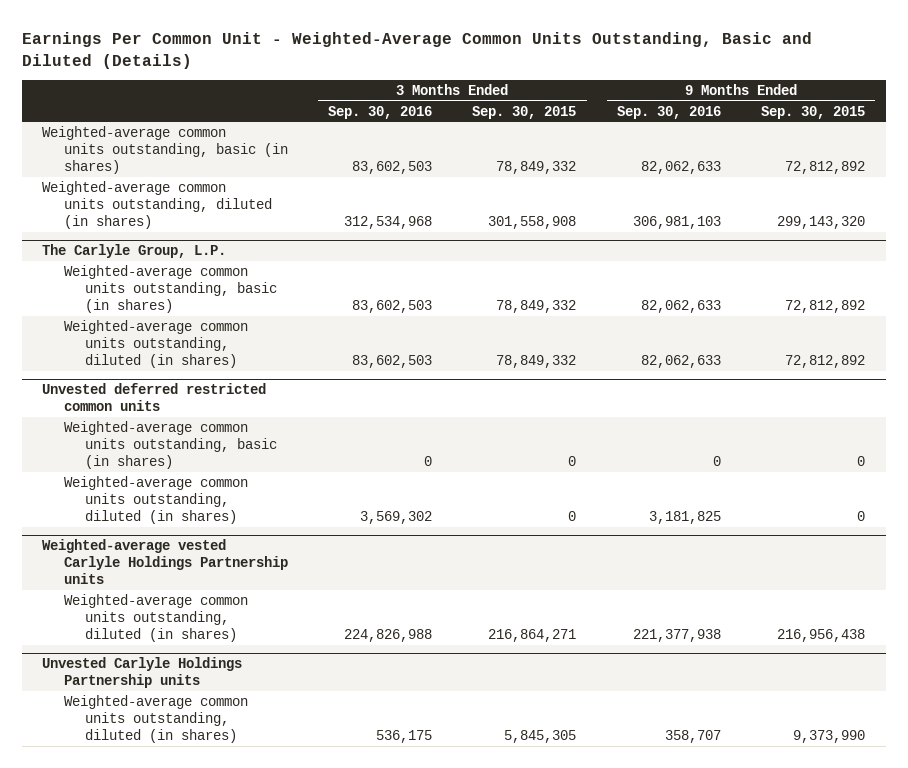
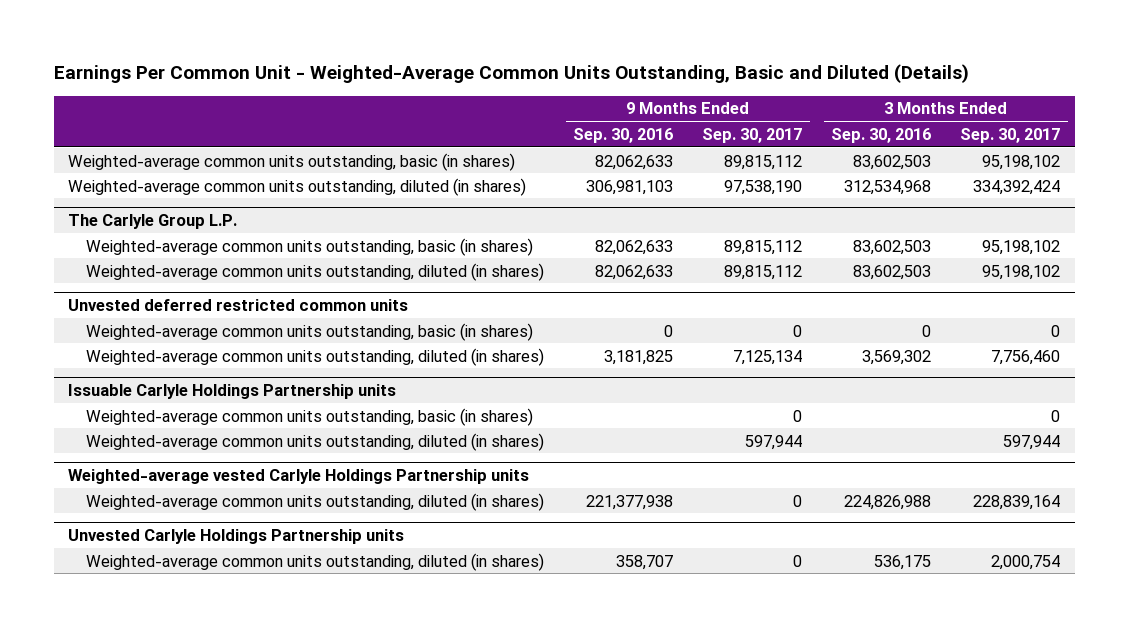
- | 3 Months Ended Sep. 30, 2016 | 3 Months Ended Sep. 30, 2015 | 9 Months Ended Sep. 30, 2016 | 9 Months Ended Sep. 30, 2015
+ | 9 Months Ended Sep. 30, 2016 | 9 Months Ended Sep. 30, 2017 | 3 Months Ended Sep. 30, 2016 | 3 Months Ended Sep. 30, 2017
- The Carlyle Group, L.P.
+ The Carlyle Group L.P.
+ Issuable Carlyle Holdings Partnership units
+ Weighted-average common units outstanding, basic (in shares) | | 0 | | 0
+ Weighted-average common units outstanding, diluted (in shares) | | 597,944 | | 597,944

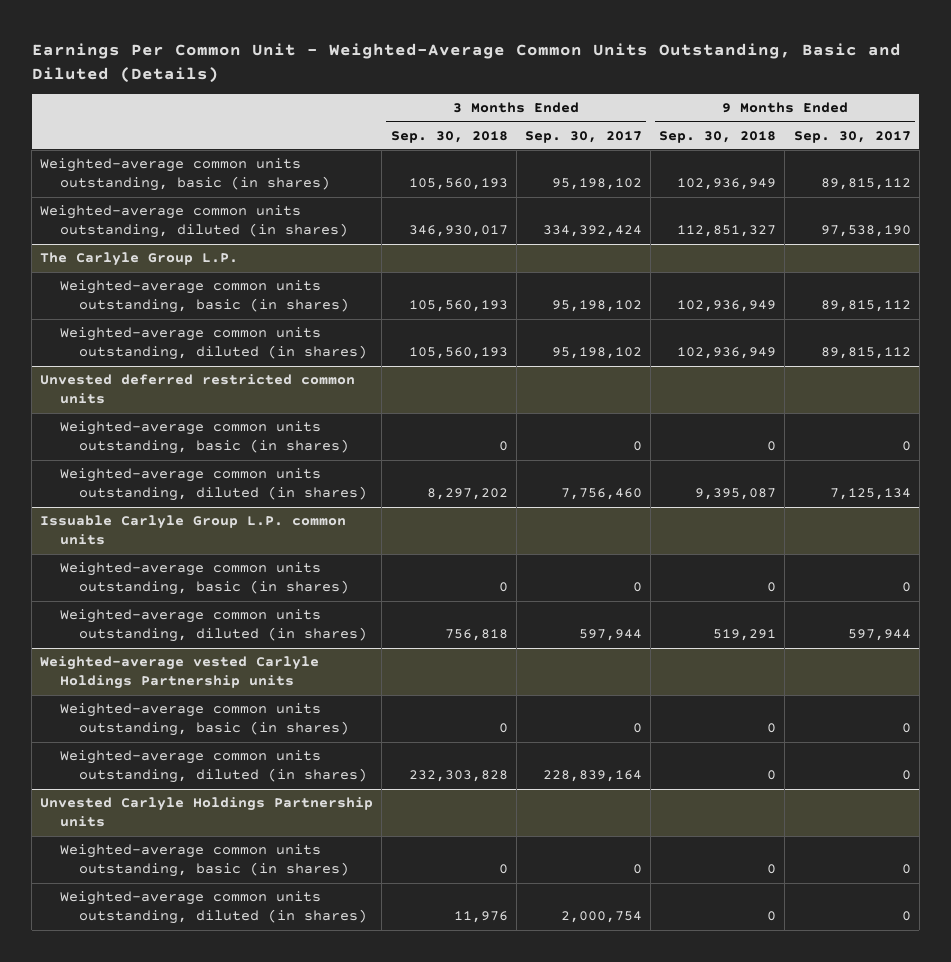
- | 9 Months Ended Sep. 30, 2016 | 9 Months Ended Sep. 30, 2017 | 3 Months Ended Sep. 30, 2016 | 3 Months Ended Sep. 30, 2017
+ | 3 Months Ended Sep. 30, 2018 | 3 Months Ended Sep. 30, 2017 | 9 Months Ended Sep. 30, 2018 | 9 Months Ended Sep. 30, 2017
- Issuable Carlyle Holdings Partnership units
+ Issuable Carlyle Group L.P. common units
@ Weighted-average vested Carlyle Holdings Partnership units
+ Weighted-average common units outstanding, basic (in shares) | 0 | 0 | 0 | 0
@ Unvested Carlyle Holdings Partnership units
+ Weighted-average common units outstanding, basic (in shares) | 0 | 0 | 0 | 0

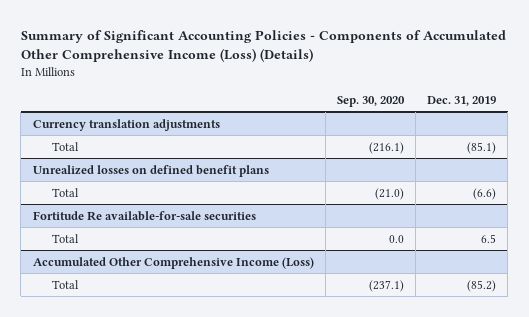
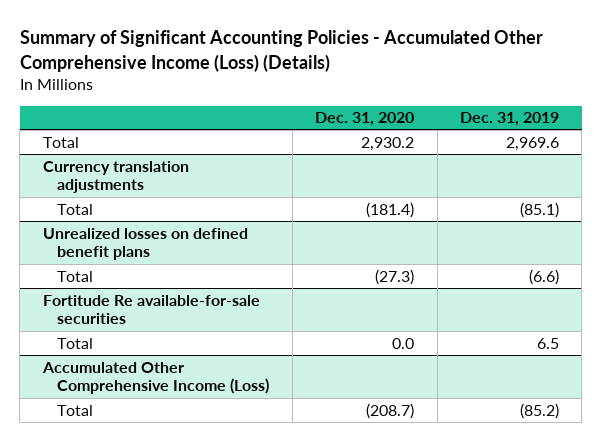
- Summary of Significant Accounting Policies - Components of Accumulated Other Comprehensive Income (Loss) (Details)
+ Summary of Significant Accounting Policies - Accumulated Other Comprehensive Income (Loss) (Details)
- | Sep. 30, 2020 | Dec. 31, 2019
+ | Dec. 31, 2020 | Dec. 31, 2019
+ Total | 2,930.2 | 2,969.6

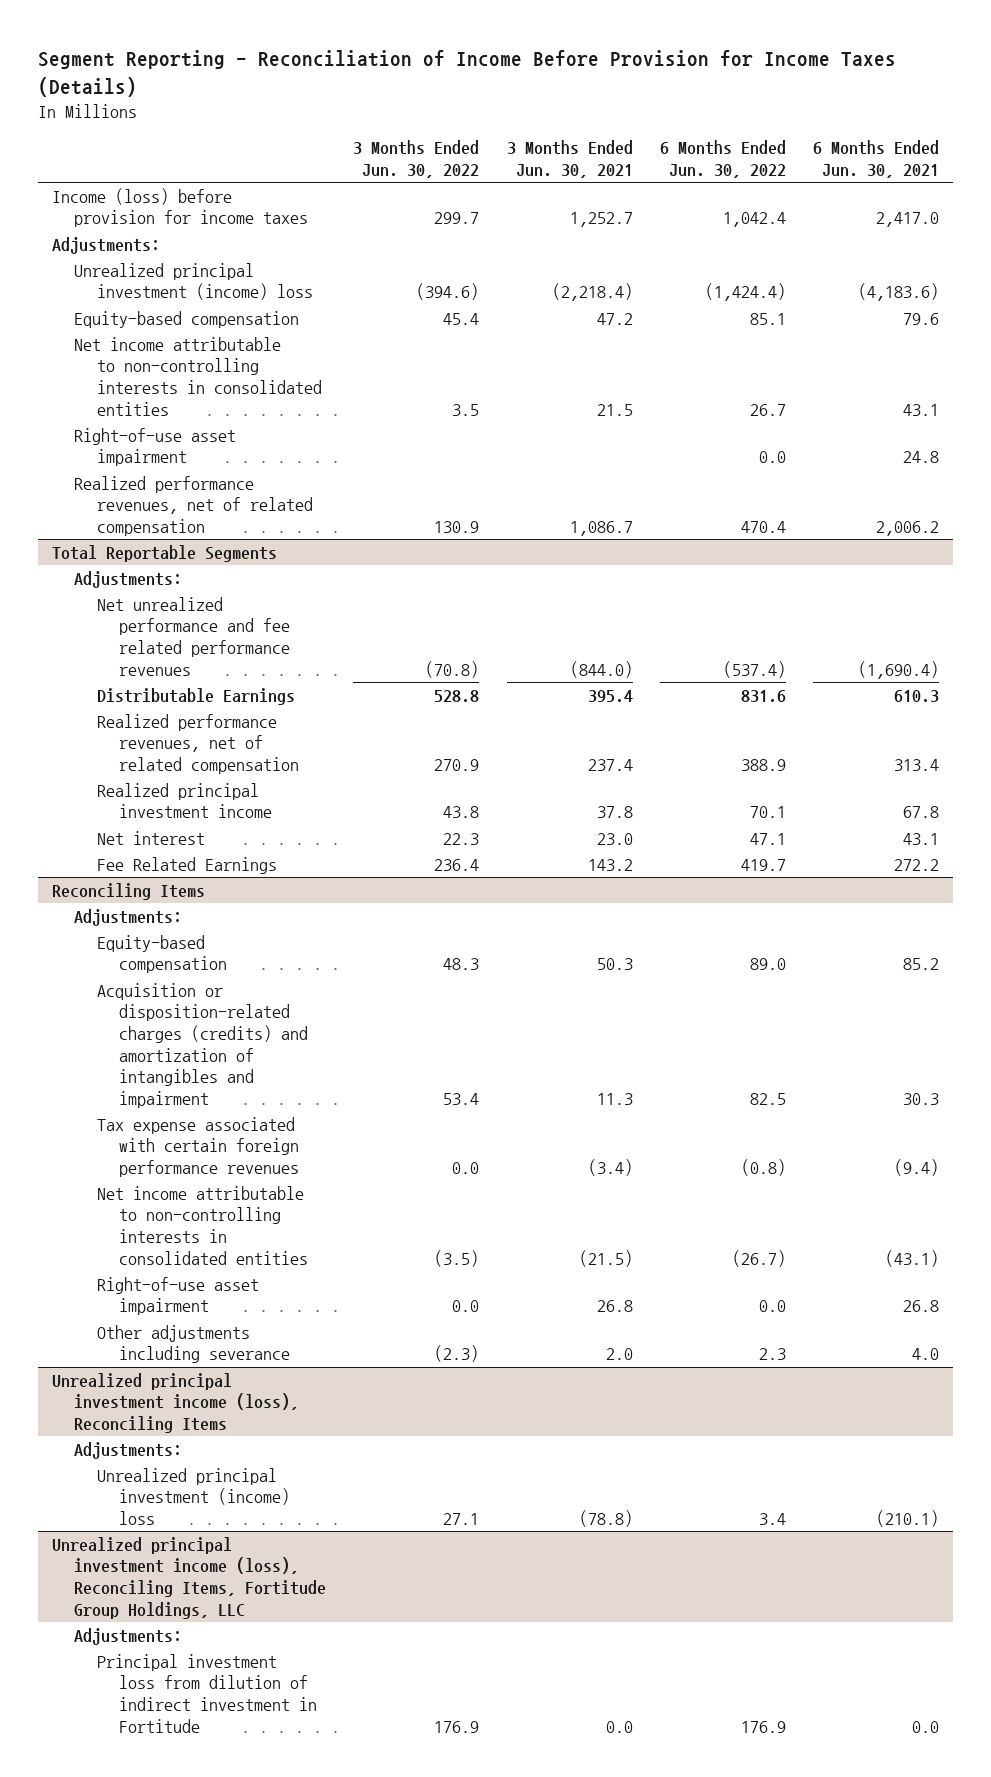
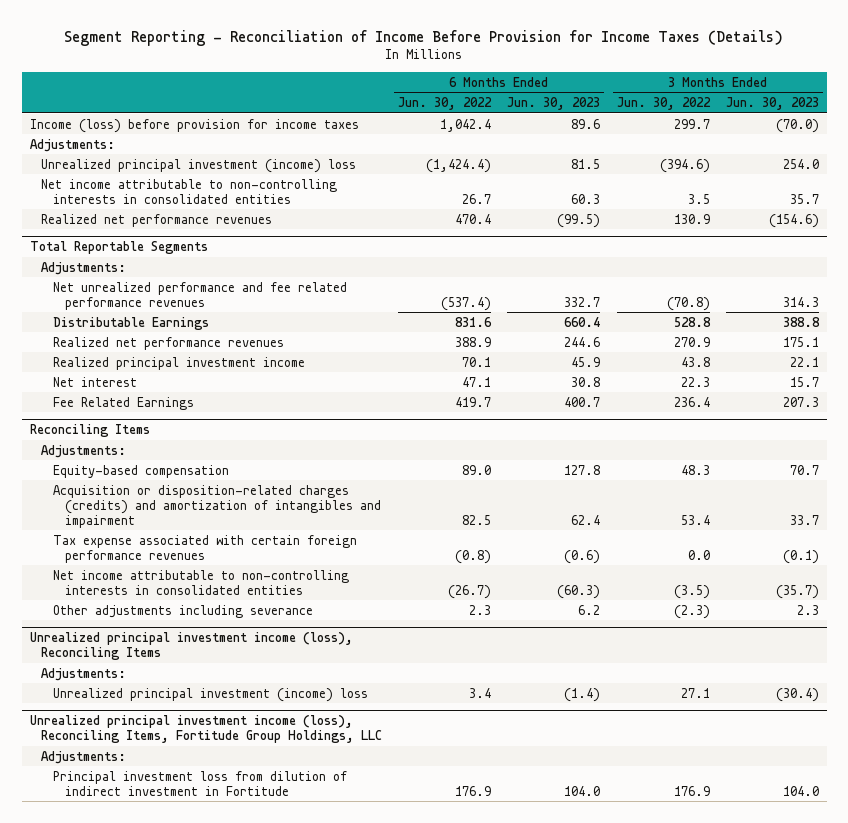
- | 3 Months Ended Jun. 30, 2022 | 3 Months Ended Jun. 30, 2021 | 6 Months Ended Jun. 30, 2022 | 6 Months Ended Jun. 30, 2021
+ | 6 Months Ended Jun. 30, 2022 | 6 Months Ended Jun. 30, 2023 | 3 Months Ended Jun. 30, 2022 | 3 Months Ended Jun. 30, 2023
- Equity-based compensation | 45.4 | 47.2 | 85.1 | 79.6
- Right-of-use asset impairment | | | 0.0 | 24.8
- Realized performance revenues, net of related compensation | 130.9 | 1,086.7 | 470.4 | 2,006.2
+ Realized net performance revenues | 470.4 | (99.5) | 130.9 | (154.6)
@ Total Reportable Segments
- Realized performance revenues, net of related compensation | 270.9 | 237.4 | 388.9 | 313.4
+ Realized net performance revenues | 388.9 | 244.6 | 270.9 | 175.1
@ Reconciling Items
- Right-of-use asset impairment | 0.0 | 26.8 | 0.0 | 26.8

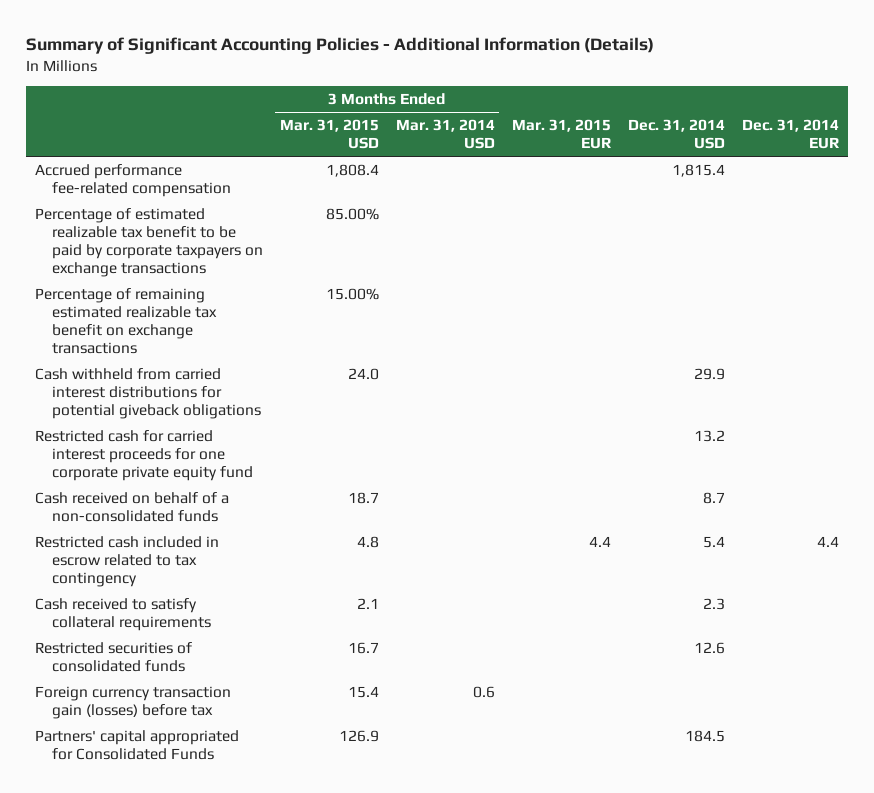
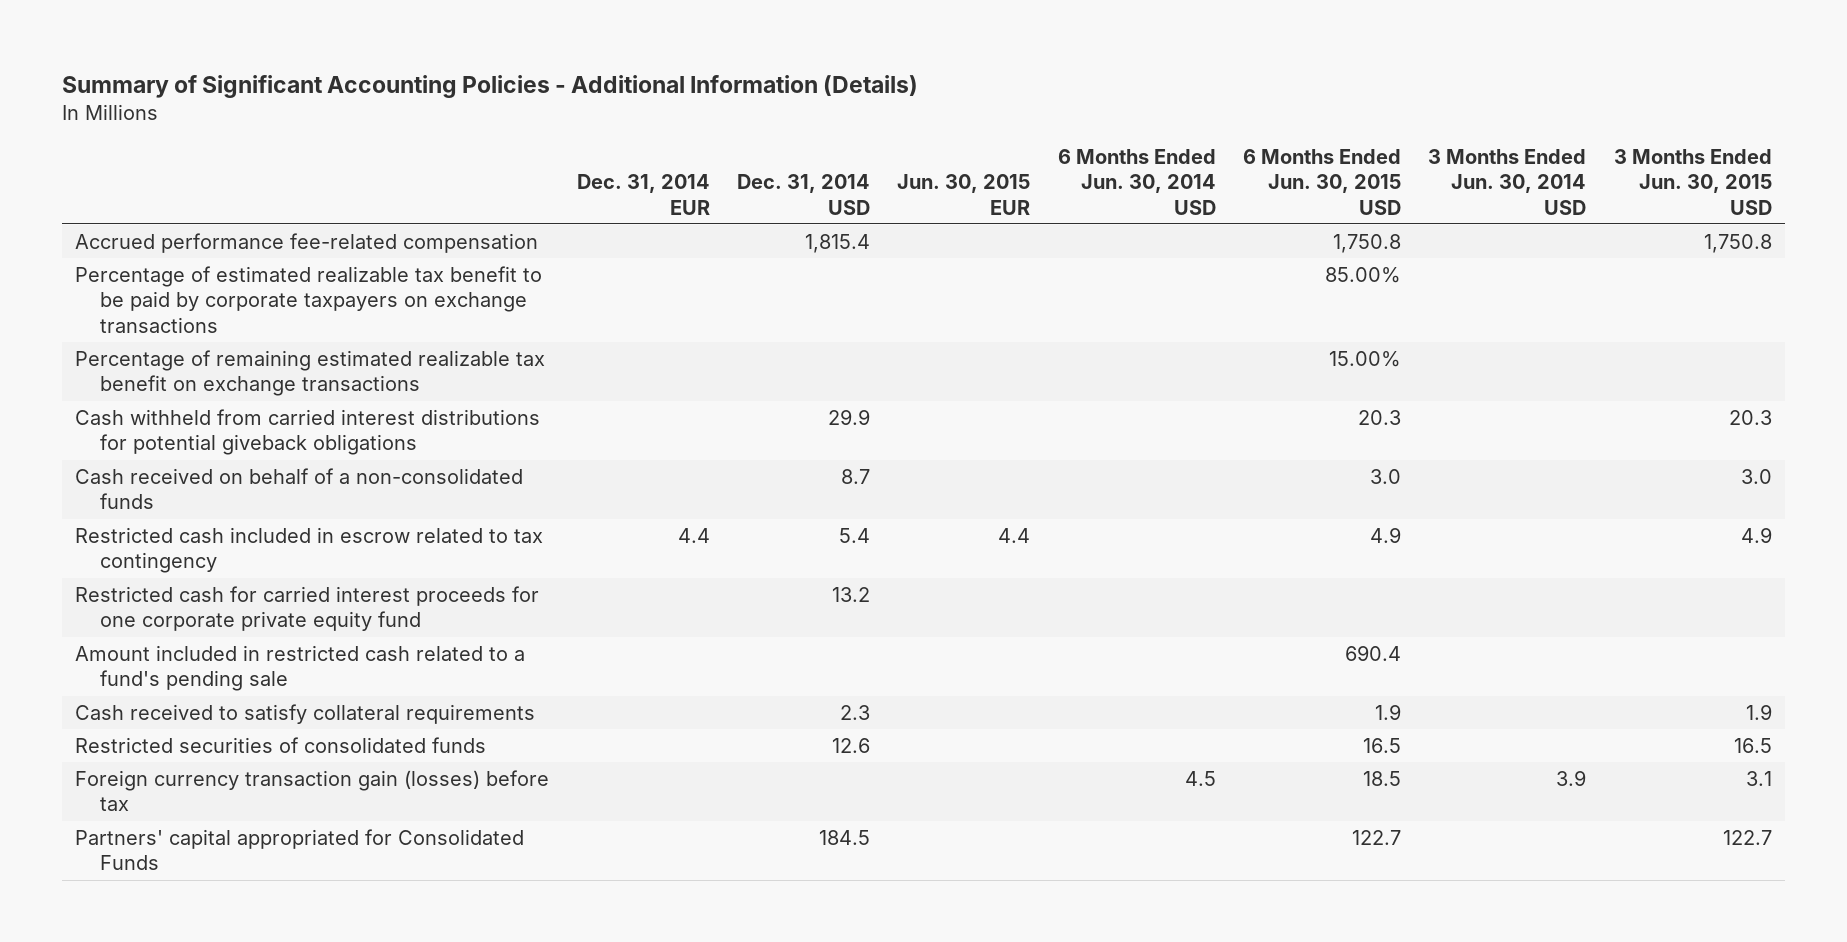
- | 3 Months Ended Mar. 31, 2015 USD | 3 Months Ended Mar. 31, 2014 USD | Mar. 31, 2015 EUR | Dec. 31, 2014 USD | Dec. 31, 2014 EUR
+ | Dec. 31, 2014 EUR | Dec. 31, 2014 USD | Jun. 30, 2015 EUR | 6 Months Ended Jun. 30, 2014 USD | 6 Months Ended Jun. 30, 2015 USD | 3 Months Ended Jun. 30, 2014 USD | 3 Months Ended Jun. 30, 2015 USD
moved down: Restricted cash for carried interest proceeds for one corporate private equity fund | | 13.2 | | | | |
+ Amount included in restricted cash related to a fund's pending sale | | | | | 690.4 | |

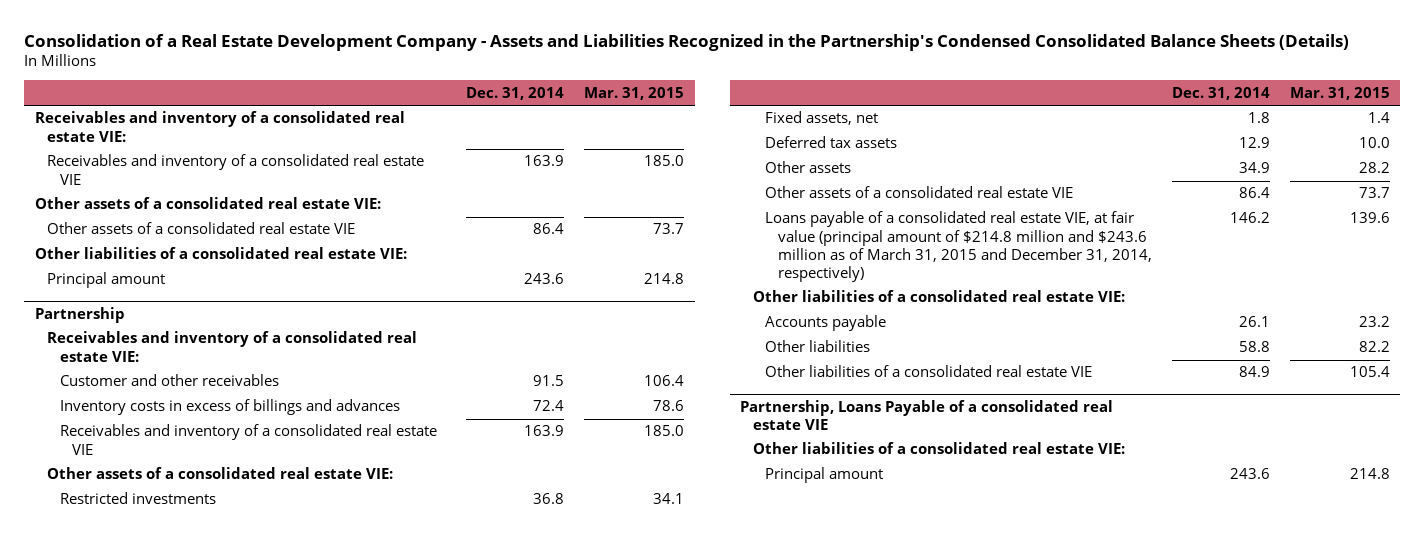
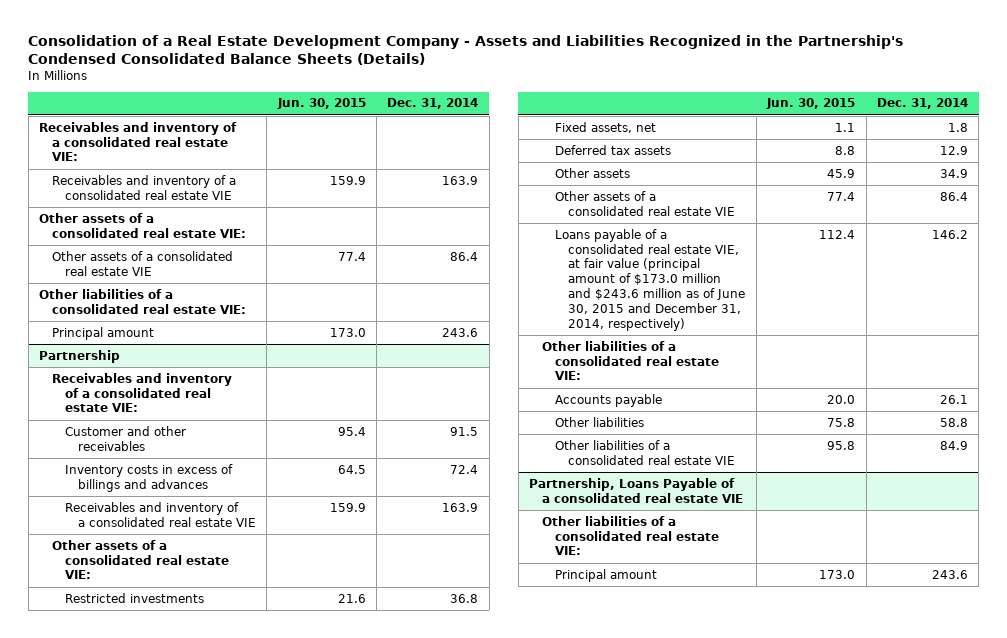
- | Dec. 31, 2014 | Mar. 31, 2015
+ | Jun. 30, 2015 | Dec. 31, 2014
@ Partnership
- Loans payable of a consolidated real estate VIE, at fair value (principal amount of $214.8 million and $243.6 million as of March 31, 2015 and December 31, 2014, respectively) | 146.2 | 139.6
+ Loans payable of a consolidated real estate VIE, at fair value (principal amount of $173.0 million and $243.6 million as of June 30, 2015 and December 31, 2014, respectively) | 112.4 | 146.2

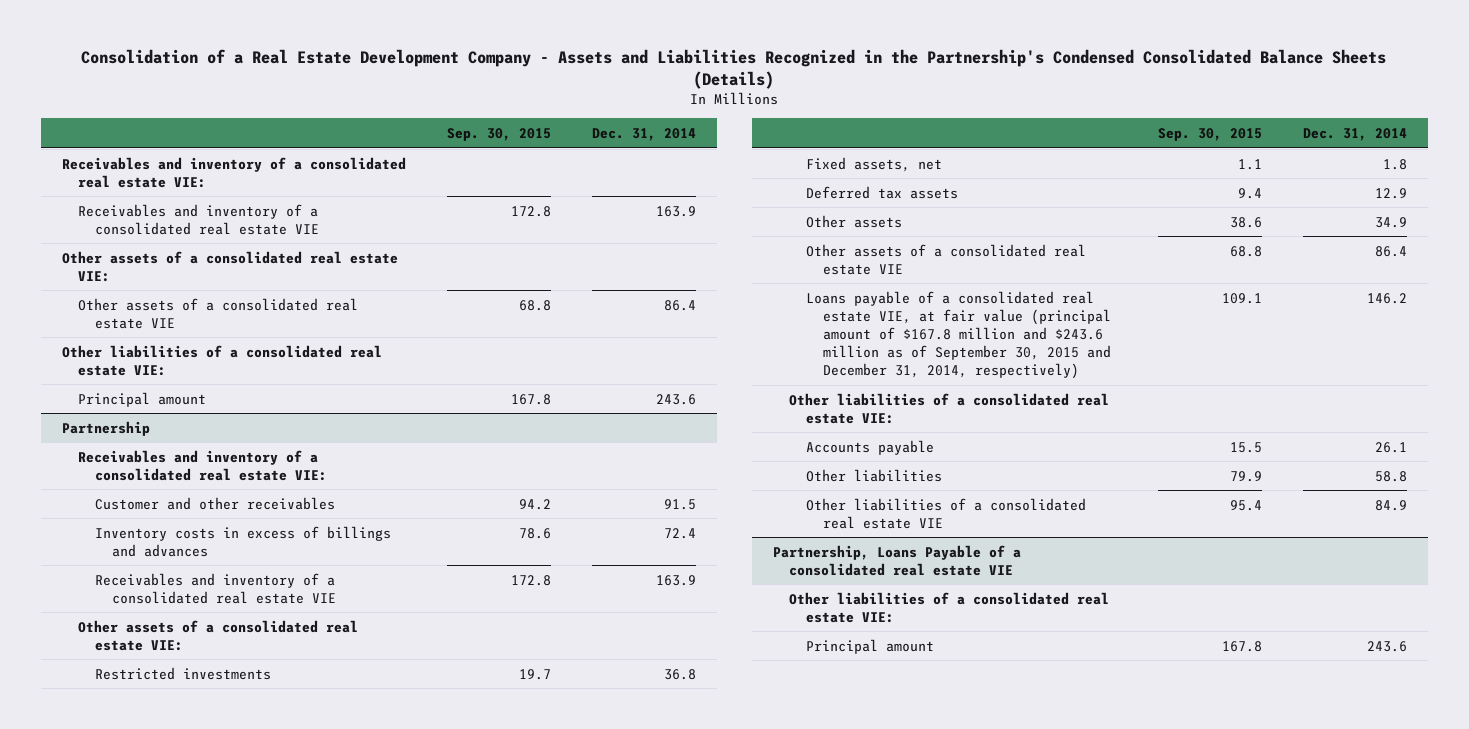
- | Jun. 30, 2015 | Dec. 31, 2014
+ | Sep. 30, 2015 | Dec. 31, 2014
@ Partnership
- Loans payable of a consolidated real estate VIE, at fair value (principal amount of $173.0 million and $243.6 million as of June 30, 2015 and December 31, 2014, respectively) | 112.4 | 146.2
+ Loans payable of a consolidated real estate VIE, at fair value (principal amount of $167.8 million and $243.6 million as of September 30, 2015 and December 31, 2014, respectively) | 109.1 | 146.2

